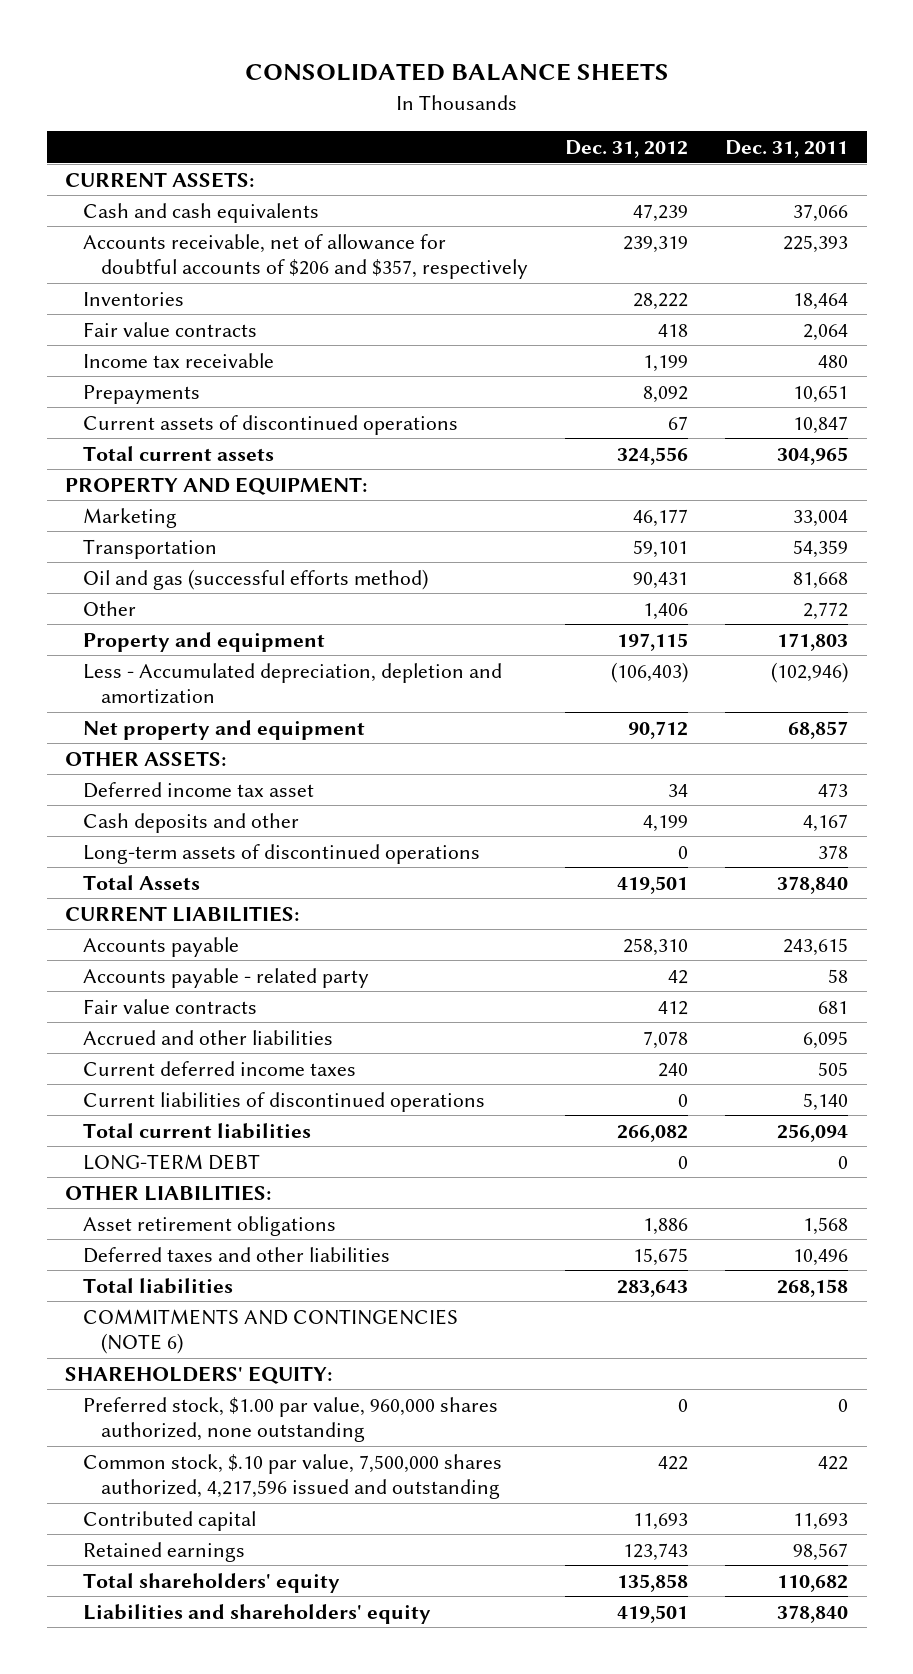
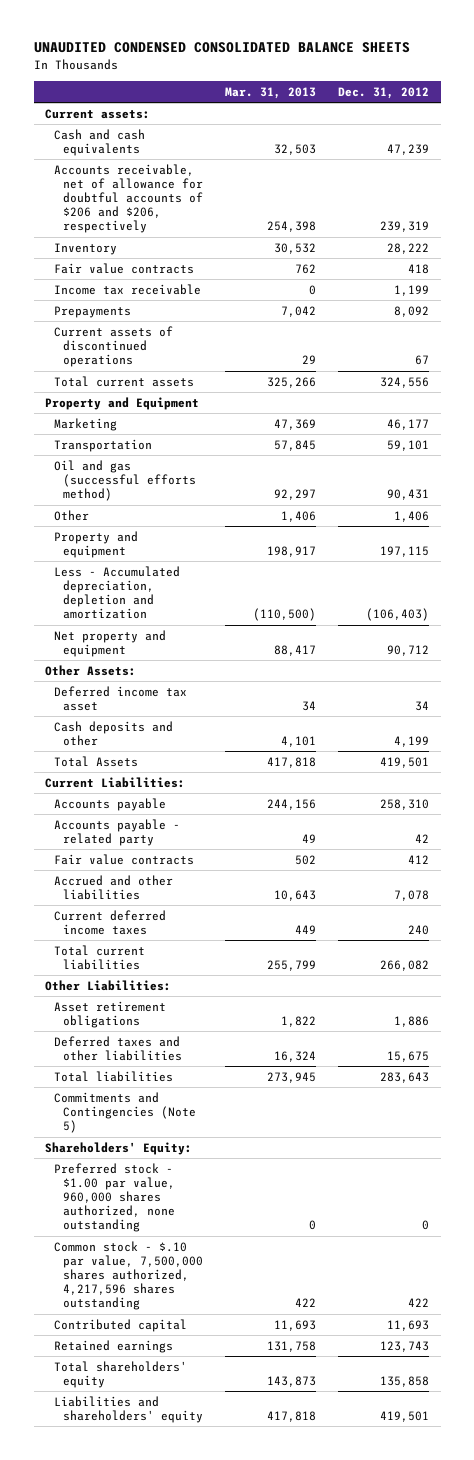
- CONSOLIDATED BALANCE SHEETS
+ UNAUDITED CONDENSED CONSOLIDATED BALANCE SHEETS
- | Dec. 31, 2012 | Dec. 31, 2011
+ | Mar. 31, 2013 | Dec. 31, 2012
- CURRENT ASSETS:
+ Current assets:
- Accounts receivable, net of allowance for doubtful accounts of $206 and $357, respectively | 239,319 | 225,393
- Inventories | 28,222 | 18,464
+ Accounts receivable, net of allowance for doubtful accounts of $206 and $206, respectively | 254,398 | 239,319
+ Inventory | 30,532 | 28,222
- PROPERTY AND EQUIPMENT:
+ Property and Equipment
- OTHER ASSETS:
+ Other Assets:
- Long-term assets of discontinued operations | 0 | 378
- CURRENT LIABILITIES:
+ Current Liabilities:
- Current liabilities of discontinued operations | 0 | 5,140
- LONG-TERM DEBT | 0 | 0
- OTHER LIABILITIES:
+ Other Liabilities:
- COMMITMENTS AND CONTINGENCIES (NOTE 6)
- SHAREHOLDERS' EQUITY:
- Preferred stock, $1.00 par value, 960,000 shares authorized, none outstanding | 0 | 0
- Common stock, $.10 par value, 7,500,000 shares authorized, 4,217,596 issued and outstanding | 422 | 422
+ Commitments and Contingencies (Note 5)
+ Shareholders' Equity:
+ Preferred stock - $1.00 par value, 960,000 shares authorized, none outstanding | 0 | 0
+ Common stock - $.10 par value, 7,500,000 shares authorized, 4,217,596 shares outstanding | 422 | 422

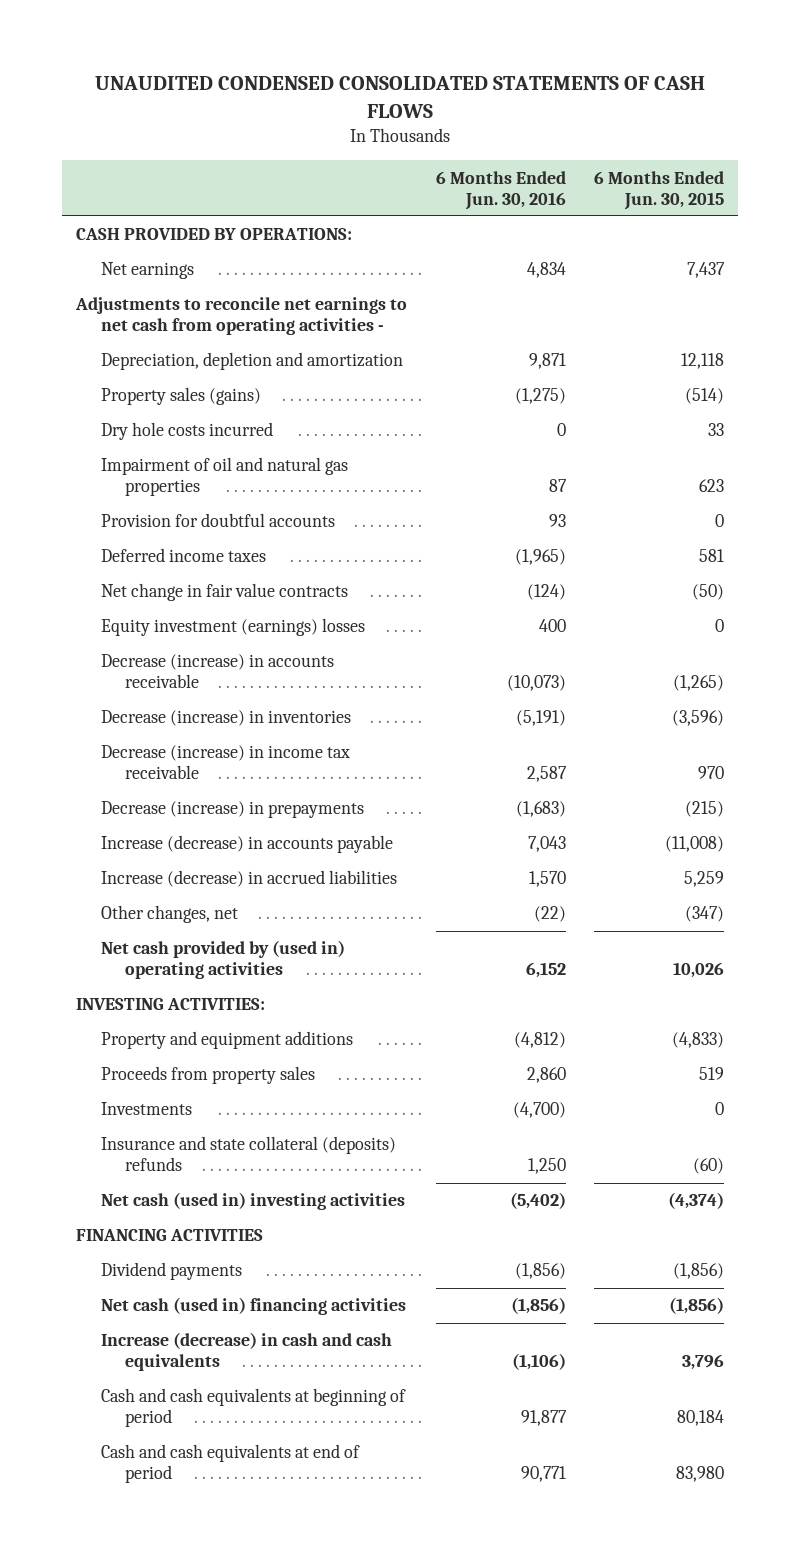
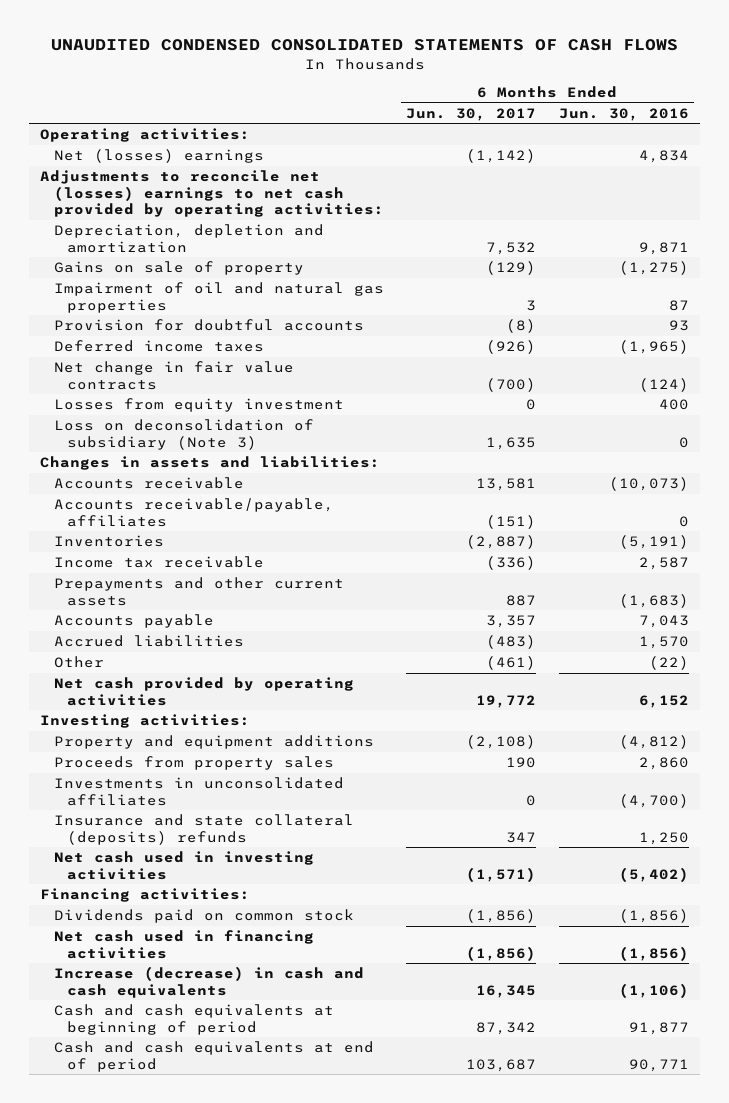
- | 6 Months Ended Jun. 30, 2016 | 6 Months Ended Jun. 30, 2015
+ | 6 Months Ended Jun. 30, 2017 | 6 Months Ended Jun. 30, 2016
- CASH PROVIDED BY OPERATIONS:
- Net earnings | 4,834 | 7,437
- Adjustments to reconcile net earnings to net cash from operating activities -
+ Operating activities:
+ Net (losses) earnings | (1,142) | 4,834
+ Adjustments to reconcile net (losses) earnings to net cash provided by operating activities:
- Property sales (gains) | (1,275) | (514)
- Dry hole costs incurred | 0 | 33
+ Gains on sale of property | (129) | (1,275)
- Equity investment (earnings) losses | 400 | 0
- Decrease (increase) in accounts receivable | (10,073) | (1,265)
- Decrease (increase) in inventories | (5,191) | (3,596)
- Decrease (increase) in income tax receivable | 2,587 | 970
- Decrease (increase) in prepayments | (1,683) | (215)
- Increase (decrease) in accounts payable | 7,043 | (11,008)
- Increase (decrease) in accrued liabilities | 1,570 | 5,259
- Other changes, net | (22) | (347)
- Net cash provided by (used in) operating activities | 6,152 | 10,026
- INVESTING ACTIVITIES:
+ Losses from equity investment | 0 | 400
+ Loss on deconsolidation of subsidiary (Note 3) | 1,635 | 0
+ Changes in assets and liabilities:
+ Accounts receivable | 13,581 | (10,073)
+ Accounts receivable/payable, affiliates | (151) | 0
+ Inventories | (2,887) | (5,191)
+ Income tax receivable | (336) | 2,587
+ Prepayments and other current assets | 887 | (1,683)
+ Accounts payable | 3,357 | 7,043
+ Accrued liabilities | (483) | 1,570
+ Other | (461) | (22)
+ Net cash provided by operating activities | 19,772 | 6,152
+ Investing activities:
- Investments | (4,700) | 0
+ Investments in unconsolidated affiliates | 0 | (4,700)
- Net cash (used in) investing activities | (5,402) | (4,374)
- FINANCING ACTIVITIES
- Dividend payments | (1,856) | (1,856)
- Net cash (used in) financing activities | (1,856) | (1,856)
+ Net cash used in investing activities | (1,571) | (5,402)
+ Financing activities:
+ Dividends paid on common stock | (1,856) | (1,856)
+ Net cash used in financing activities | (1,856) | (1,856)

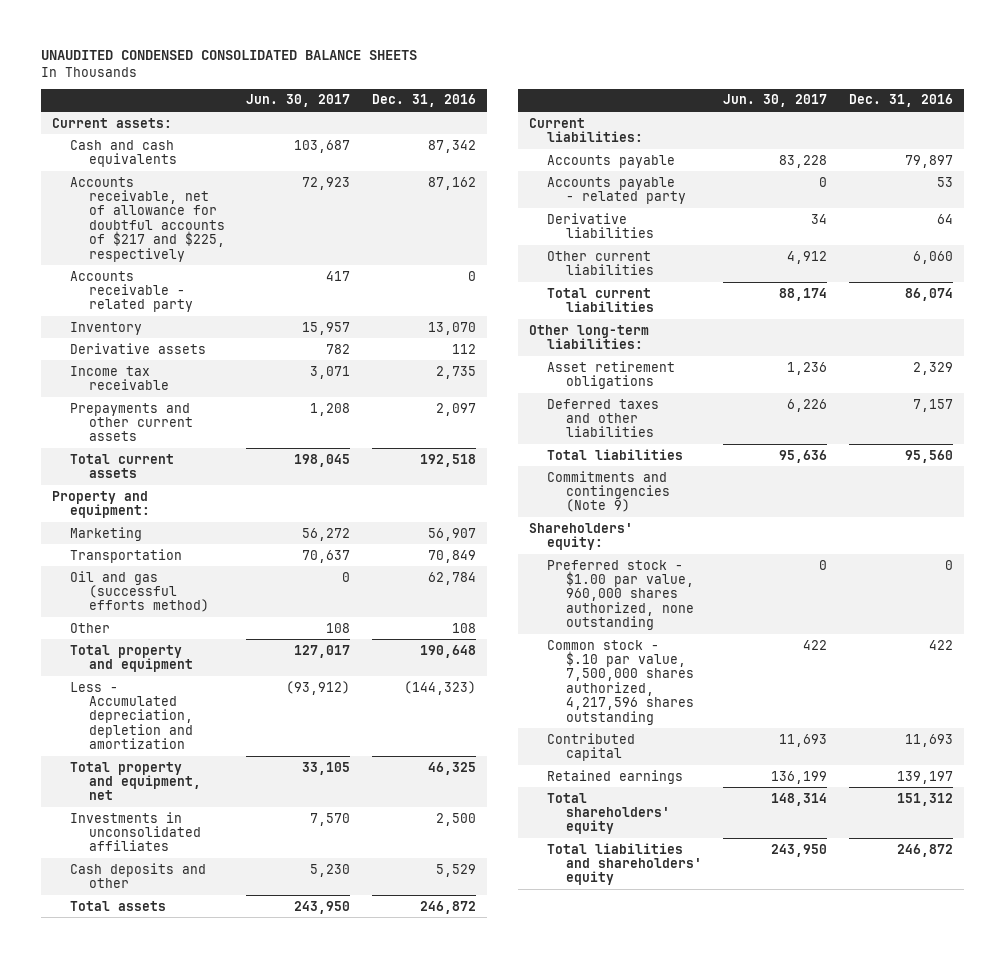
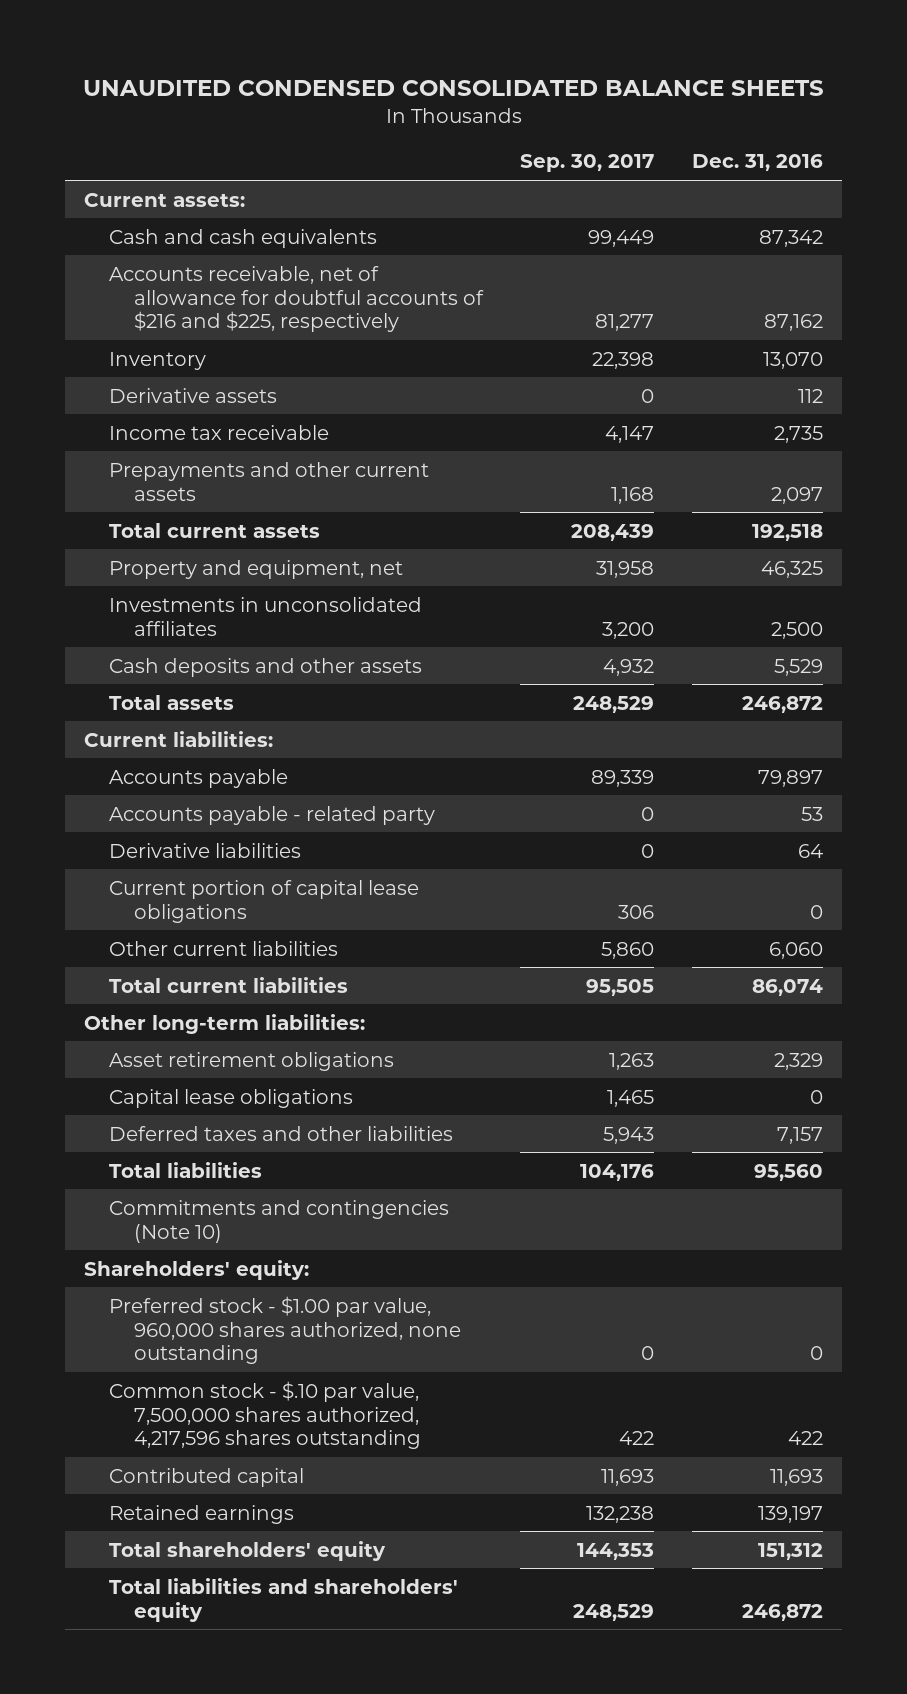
- | Jun. 30, 2017 | Dec. 31, 2016
+ | Sep. 30, 2017 | Dec. 31, 2016
- Accounts receivable, net of allowance for doubtful accounts of $217 and $225, respectively | 72,923 | 87,162
- Accounts receivable - related party | 417 | 0
+ Accounts receivable, net of allowance for doubtful accounts of $216 and $225, respectively | 81,277 | 87,162
- Property and equipment:
- Marketing | 56,272 | 56,907
- Transportation | 70,637 | 70,849
- Oil and gas (successful efforts method) | 0 | 62,784
- Other | 108 | 108
- Total property and equipment | 127,017 | 190,648
- Less - Accumulated depreciation, depletion and amortization | (93,912) | (144,323)
- Total property and equipment, net | 33,105 | 46,325
+ Property and equipment, net | 31,958 | 46,325
- Cash deposits and other | 5,230 | 5,529
+ Cash deposits and other assets | 4,932 | 5,529
+ Current portion of capital lease obligations | 306 | 0
+ Capital lease obligations | 1,465 | 0
- Commitments and contingencies (Note 9)
+ Commitments and contingencies (Note 10)

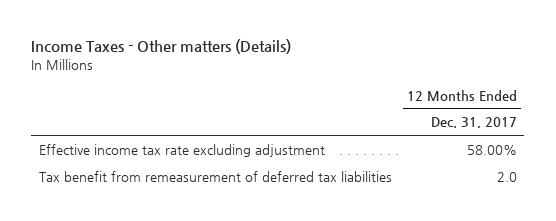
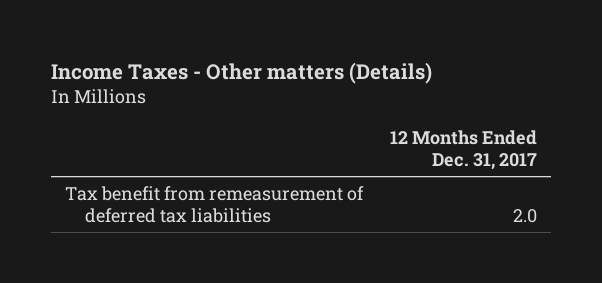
- Effective income tax rate excluding adjustment | 58.00%

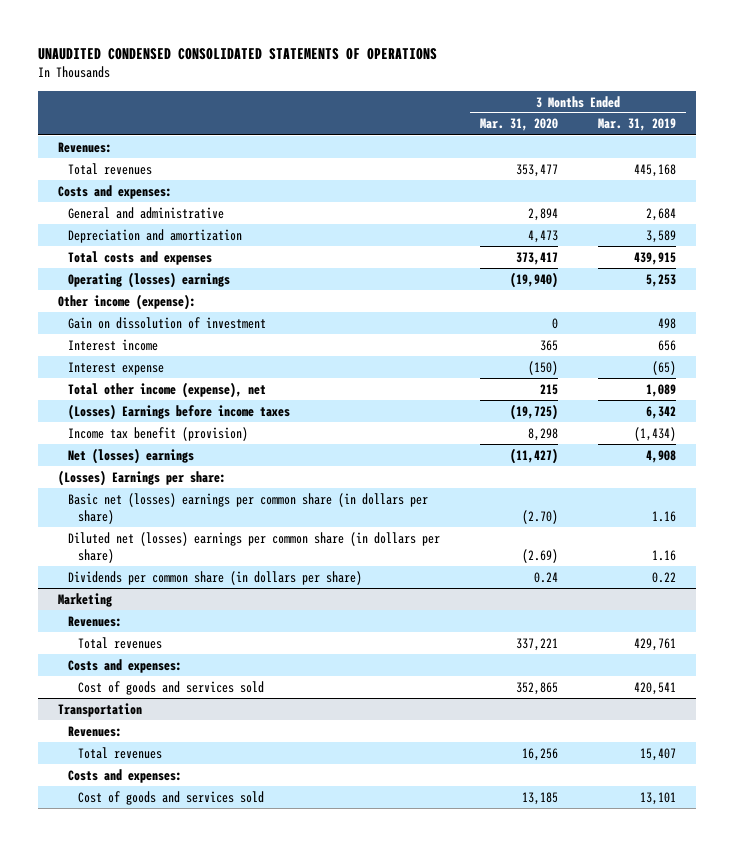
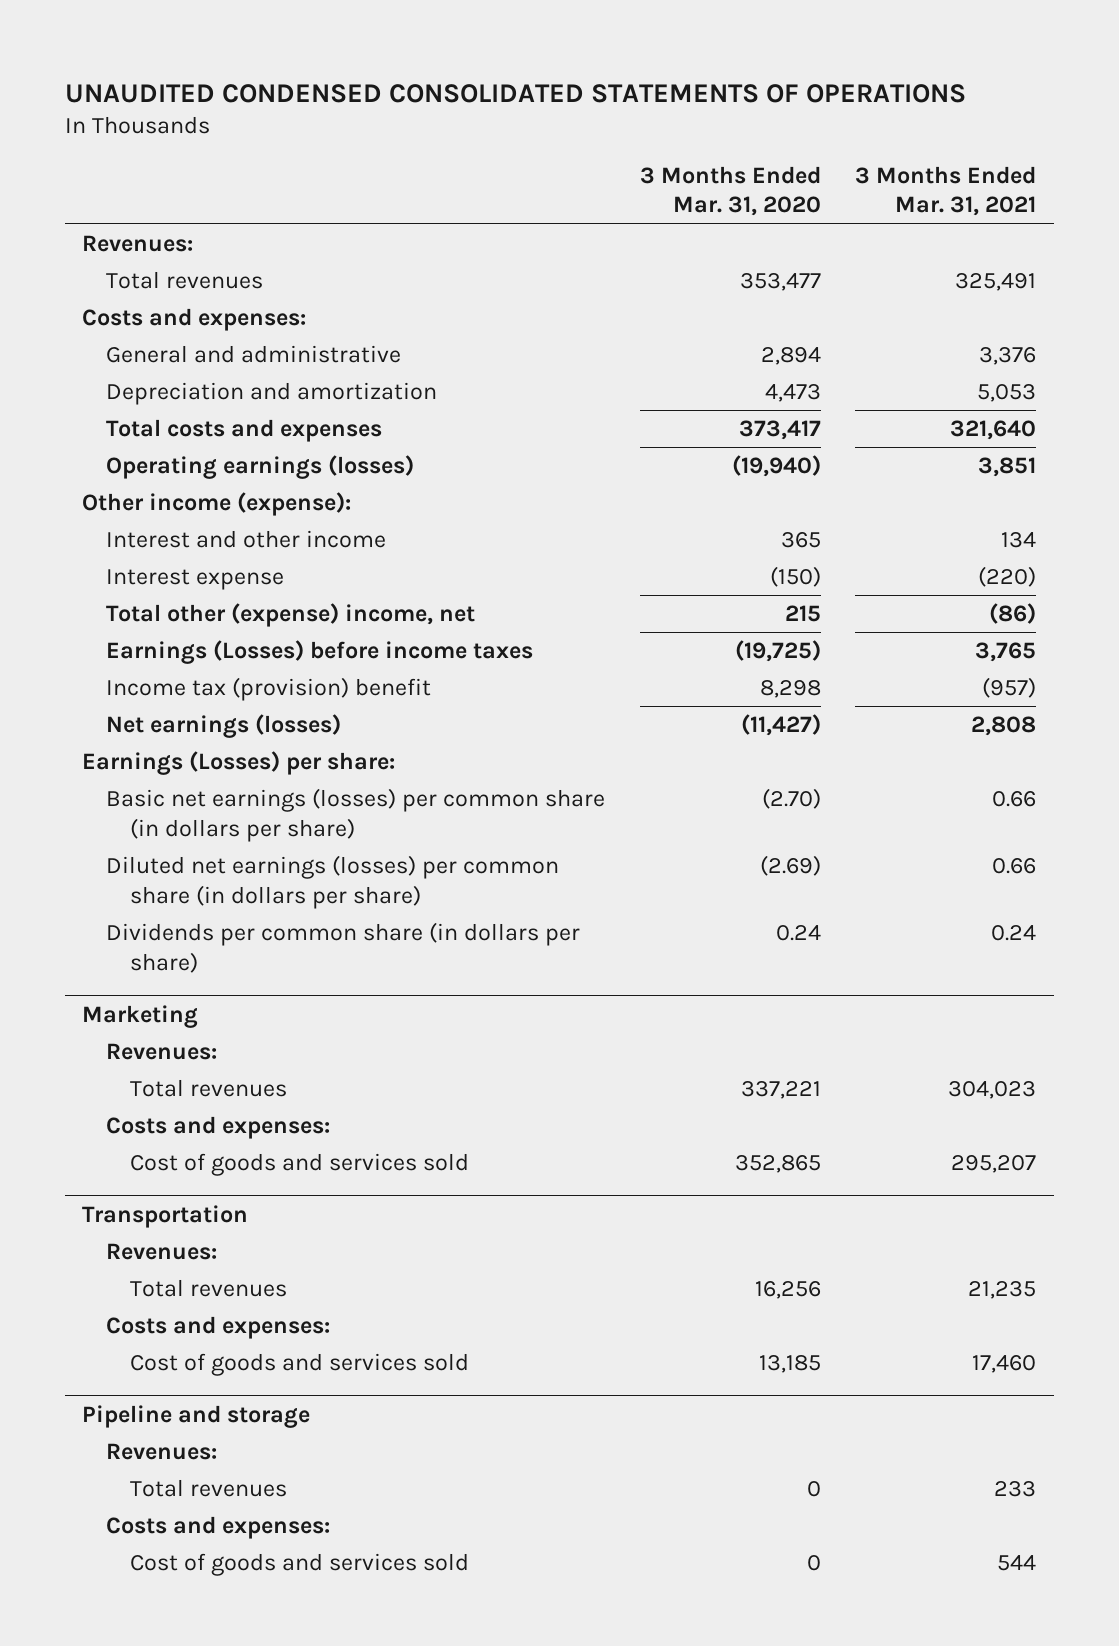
- | 3 Months Ended Mar. 31, 2020 | 3 Months Ended Mar. 31, 2019
+ | 3 Months Ended Mar. 31, 2020 | 3 Months Ended Mar. 31, 2021
- Operating (losses) earnings | (19,940) | 5,253
+ Operating earnings (losses) | (19,940) | 3,851
- Gain on dissolution of investment | 0 | 498
- Interest income | 365 | 656
+ Interest and other income | 365 | 134
- Total other income (expense), net | 215 | 1,089
- (Losses) Earnings before income taxes | (19,725) | 6,342
- Income tax benefit (provision) | 8,298 | (1,434)
- Net (losses) earnings | (11,427) | 4,908
- (Losses) Earnings per share:
- Basic net (losses) earnings per common share (in dollars per share) | (2.70) | 1.16
- Diluted net (losses) earnings per common share (in dollars per share) | (2.69) | 1.16
+ Total other (expense) income, net | 215 | (86)
+ Earnings (Losses) before income taxes | (19,725) | 3,765
+ Income tax (provision) benefit | 8,298 | (957)
+ Net earnings (losses) | (11,427) | 2,808
+ Earnings (Losses) per share:
+ Basic net earnings (losses) per common share (in dollars per share) | (2.70) | 0.66
+ Diluted net earnings (losses) per common share (in dollars per share) | (2.69) | 0.66
+ Pipeline and storage
+ Revenues:
+ Total revenues | 0 | 233
+ Costs and expenses:
+ Cost of goods and services sold | 0 | 544

